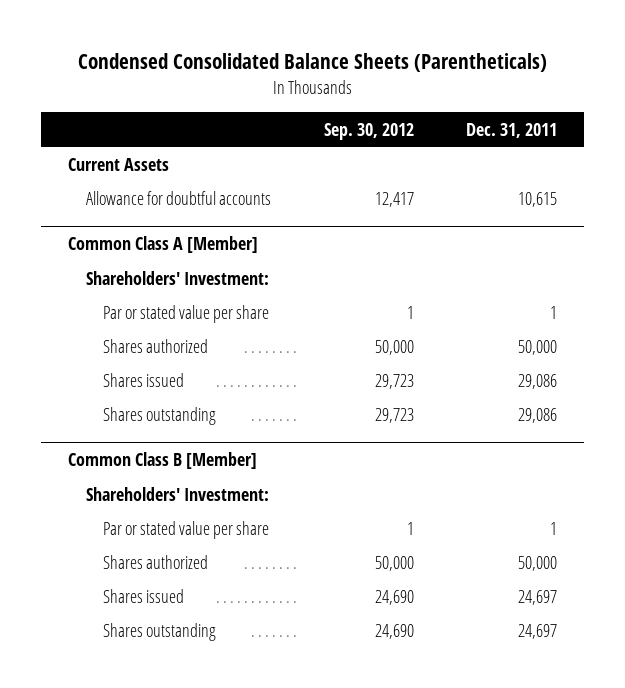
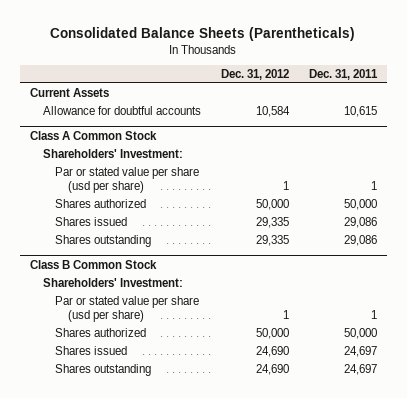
- Condensed Consolidated Balance Sheets (Parentheticals)
+ Consolidated Balance Sheets (Parentheticals)
- | Sep. 30, 2012 | Dec. 31, 2011
+ | Dec. 31, 2012 | Dec. 31, 2011
- Common Class A [Member]
+ Class A Common Stock
- Par or stated value per share | 1 | 1
+ Par or stated value per share (usd per share) | 1 | 1
- Common Class B [Member]
+ Class B Common Stock
- Par or stated value per share | 1 | 1
+ Par or stated value per share (usd per share) | 1 | 1

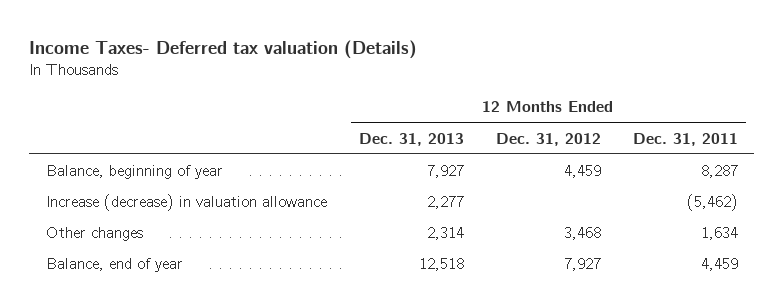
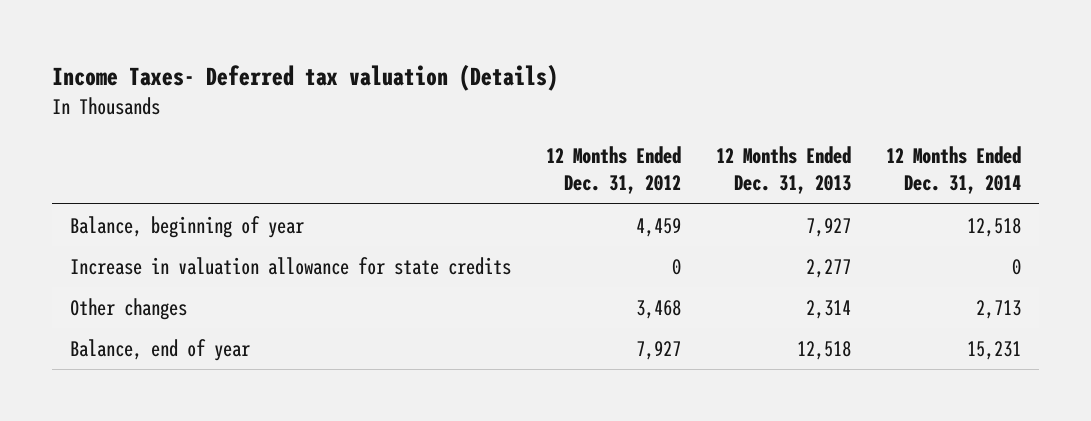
- | 12 Months Ended Dec. 31, 2013 | 12 Months Ended Dec. 31, 2012 | 12 Months Ended Dec. 31, 2011
+ | 12 Months Ended Dec. 31, 2012 | 12 Months Ended Dec. 31, 2013 | 12 Months Ended Dec. 31, 2014
- Increase (decrease) in valuation allowance | 2,277 | | (5,462)
+ Increase in valuation allowance for state credits | 0 | 2,277 | 0

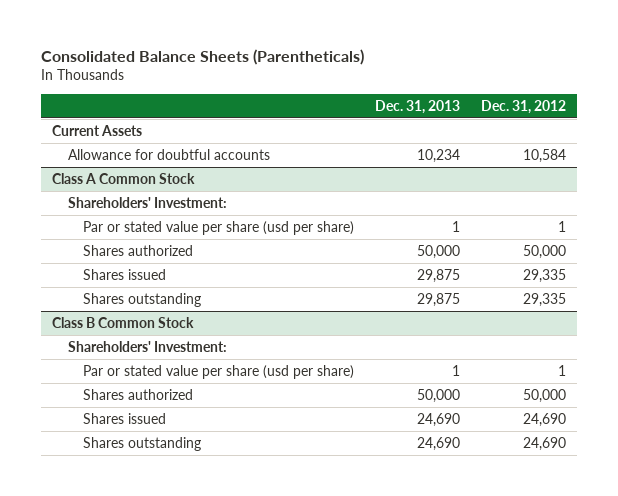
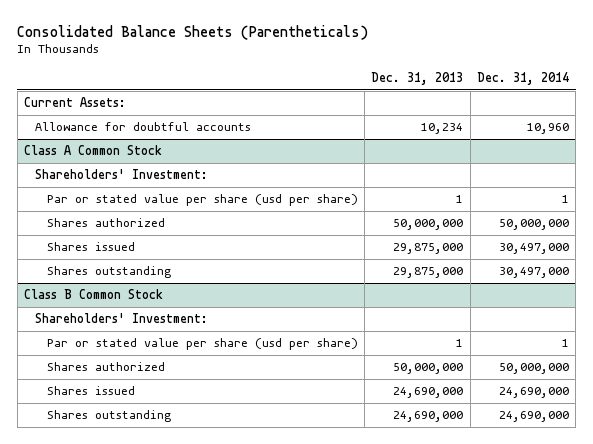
- | Dec. 31, 2013 | Dec. 31, 2012
+ | Dec. 31, 2013 | Dec. 31, 2014
- Current Assets
+ Current Assets:
@ Class A Common Stock
- Shares authorized | 50,000 | 50,000
- Shares issued | 29,875 | 29,335
- Shares outstanding | 29,875 | 29,335
+ Shares authorized | 50,000,000 | 50,000,000
+ Shares issued | 29,875,000 | 30,497,000
+ Shares outstanding | 29,875,000 | 30,497,000
@ Class B Common Stock
- Shares authorized | 50,000 | 50,000
- Shares issued | 24,690 | 24,690
- Shares outstanding | 24,690 | 24,690
+ Shares authorized | 50,000,000 | 50,000,000
+ Shares issued | 24,690,000 | 24,690,000
+ Shares outstanding | 24,690,000 | 24,690,000

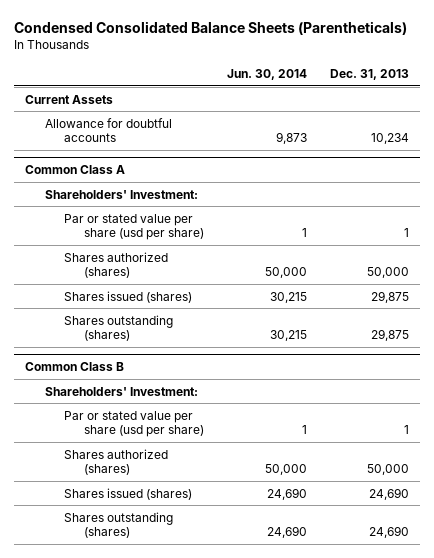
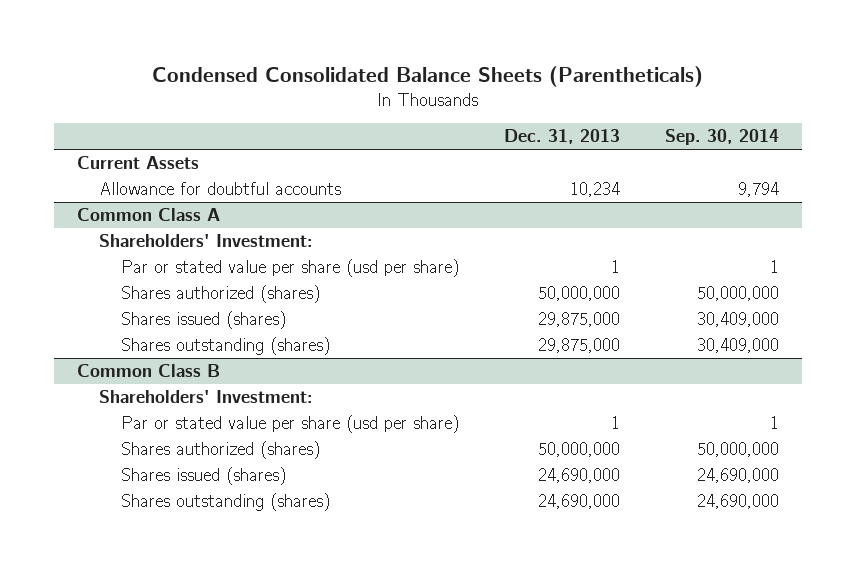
- | Jun. 30, 2014 | Dec. 31, 2013
+ | Dec. 31, 2013 | Sep. 30, 2014
@ Common Class A
- Shares authorized (shares) | 50,000 | 50,000
- Shares issued (shares) | 30,215 | 29,875
- Shares outstanding (shares) | 30,215 | 29,875
+ Shares authorized (shares) | 50,000,000 | 50,000,000
+ Shares issued (shares) | 29,875,000 | 30,409,000
+ Shares outstanding (shares) | 29,875,000 | 30,409,000
@ Common Class B
- Shares authorized (shares) | 50,000 | 50,000
- Shares issued (shares) | 24,690 | 24,690
- Shares outstanding (shares) | 24,690 | 24,690
+ Shares authorized (shares) | 50,000,000 | 50,000,000
+ Shares issued (shares) | 24,690,000 | 24,690,000
+ Shares outstanding (shares) | 24,690,000 | 24,690,000

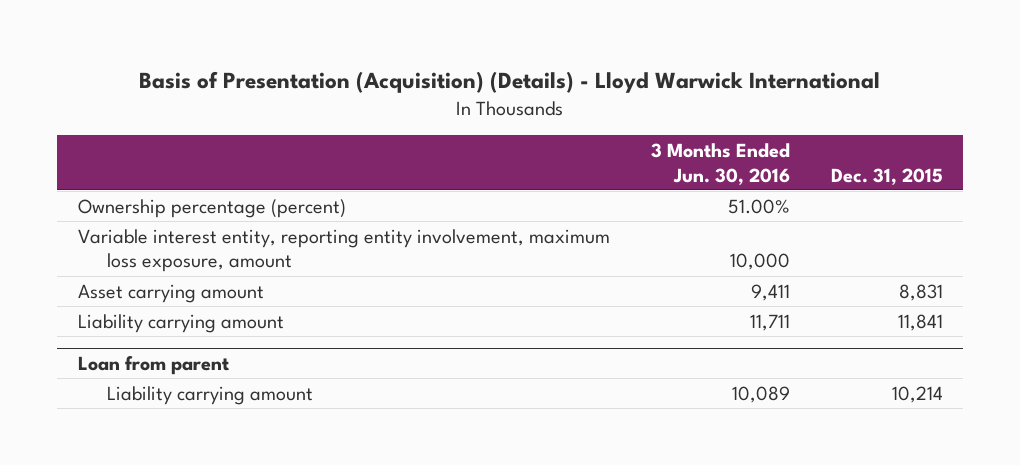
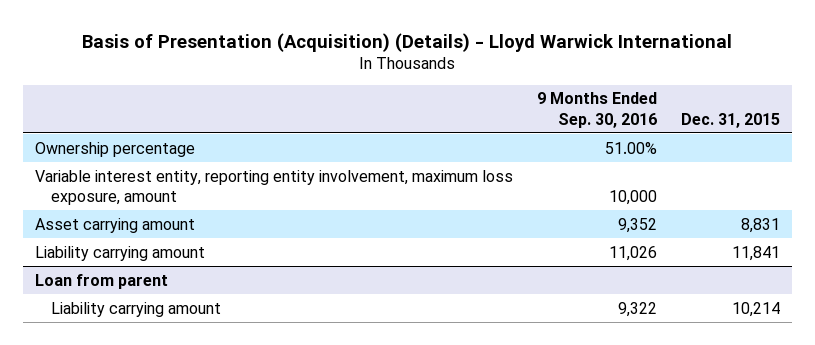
- | 3 Months Ended Jun. 30, 2016 | Dec. 31, 2015
+ | 9 Months Ended Sep. 30, 2016 | Dec. 31, 2015
- Ownership percentage (percent) | 51.00% |
+ Ownership percentage | 51.00% |

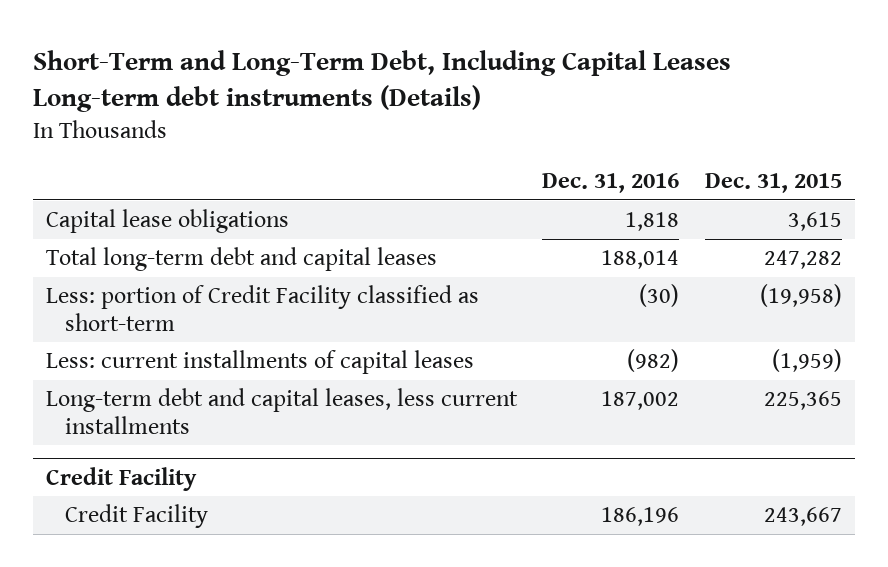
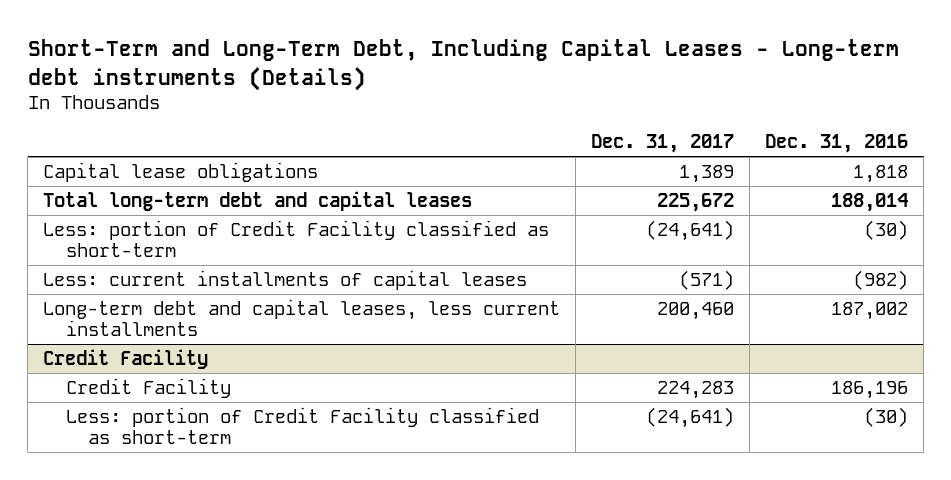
- Short-Term and Long-Term Debt, Including Capital Leases Long-term debt instruments (Details)
+ Short-Term and Long-Term Debt, Including Capital Leases - Long-term debt instruments (Details)
- | Dec. 31, 2016 | Dec. 31, 2015
+ | Dec. 31, 2017 | Dec. 31, 2016
@ Credit Facility
+ Less: portion of Credit Facility classified as short-term | (24,641) | (30)

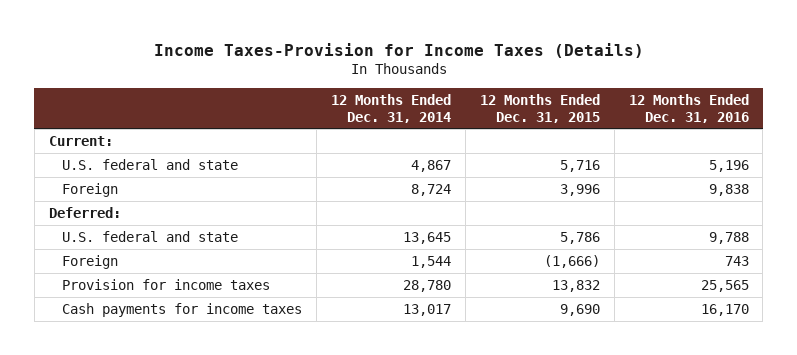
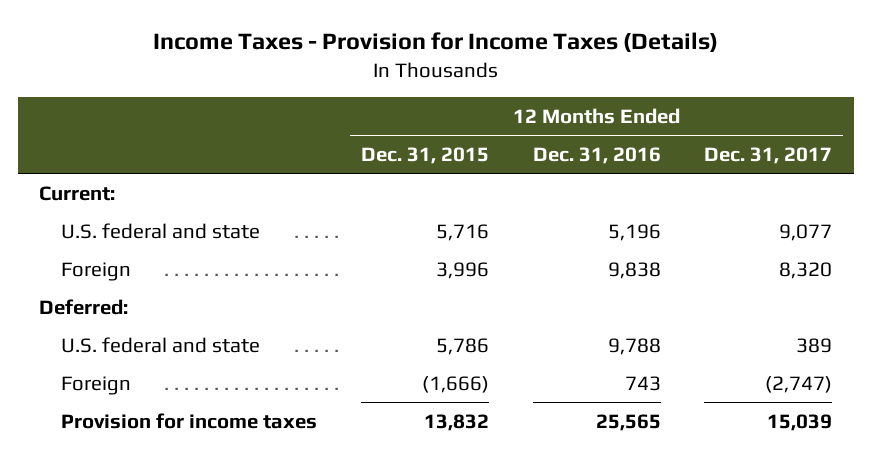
- Income Taxes-Provision for Income Taxes (Details)
+ Income Taxes - Provision for Income Taxes (Details)
- | 12 Months Ended Dec. 31, 2014 | 12 Months Ended Dec. 31, 2015 | 12 Months Ended Dec. 31, 2016
+ | 12 Months Ended Dec. 31, 2015 | 12 Months Ended Dec. 31, 2016 | 12 Months Ended Dec. 31, 2017
- Cash payments for income taxes | 13,017 | 9,690 | 16,170

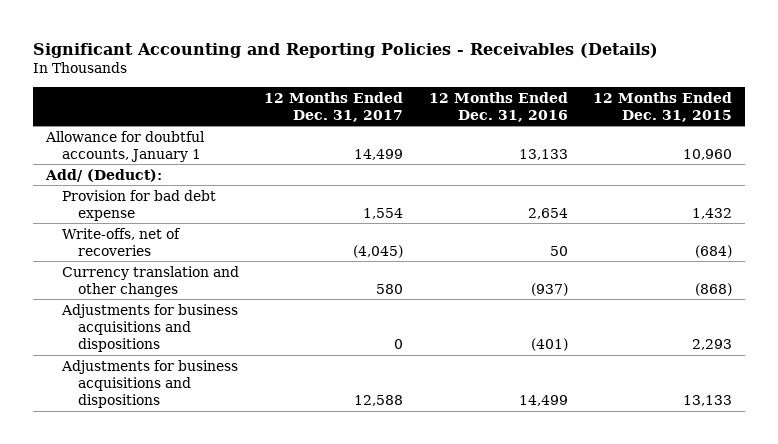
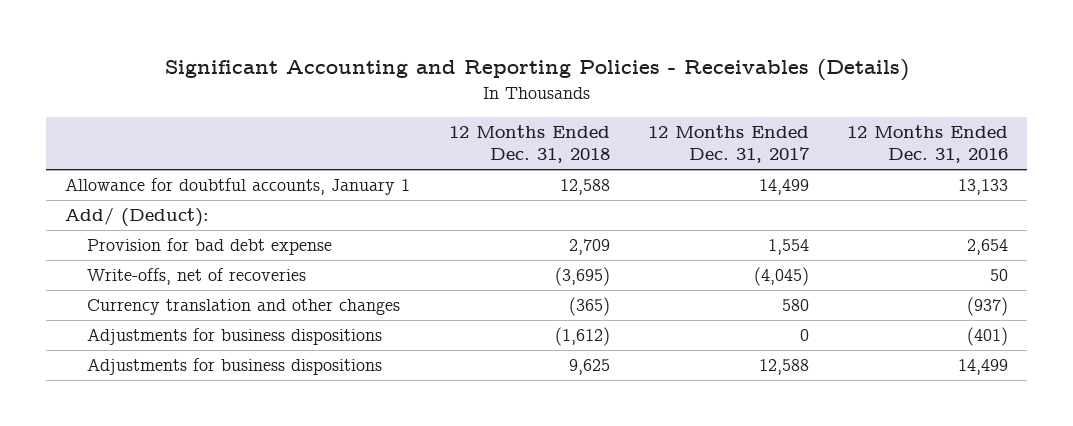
- | 12 Months Ended Dec. 31, 2017 | 12 Months Ended Dec. 31, 2016 | 12 Months Ended Dec. 31, 2015
+ | 12 Months Ended Dec. 31, 2018 | 12 Months Ended Dec. 31, 2017 | 12 Months Ended Dec. 31, 2016
- Adjustments for business acquisitions and dispositions | 0 | (401) | 2,293
- Adjustments for business acquisitions and dispositions | 12,588 | 14,499 | 13,133
+ Adjustments for business dispositions | (1,612) | 0 | (401)
+ Adjustments for business dispositions | 9,625 | 12,588 | 14,499

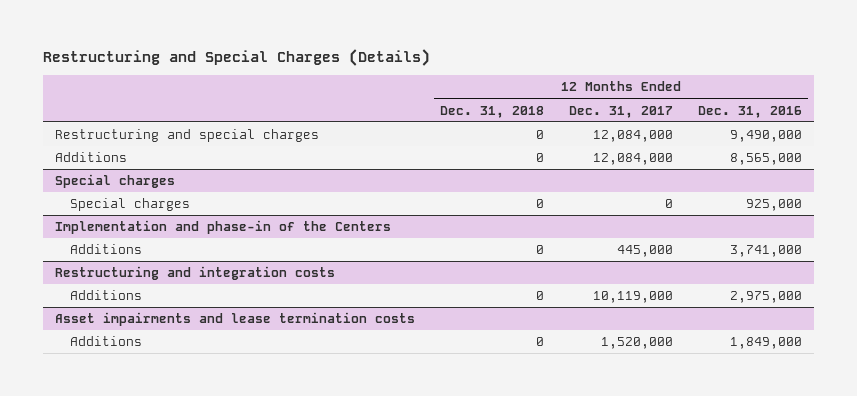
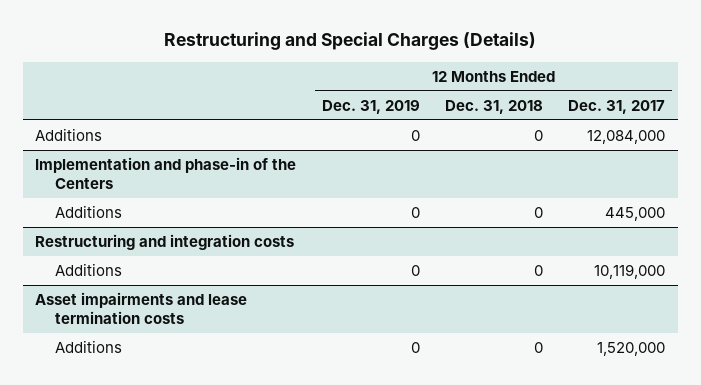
- | 12 Months Ended Dec. 31, 2018 | 12 Months Ended Dec. 31, 2017 | 12 Months Ended Dec. 31, 2016
+ | 12 Months Ended Dec. 31, 2019 | 12 Months Ended Dec. 31, 2018 | 12 Months Ended Dec. 31, 2017
- Restructuring and special charges | 0 | 12,084,000 | 9,490,000
- Special charges
- Special charges | 0 | 0 | 925,000

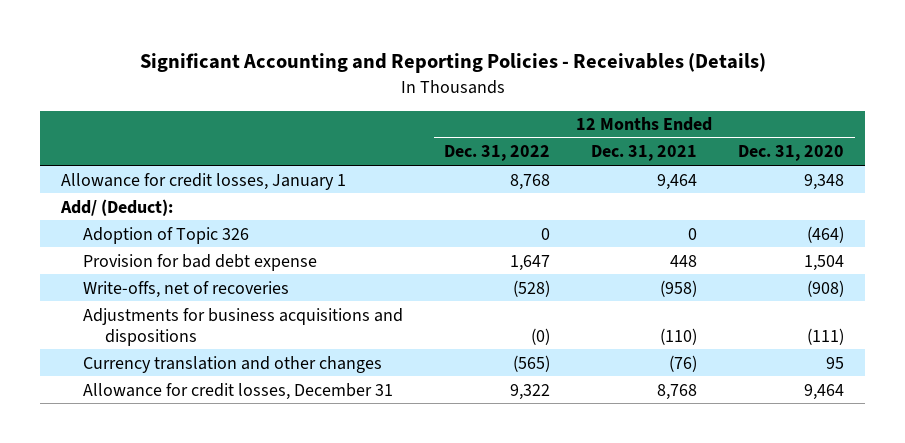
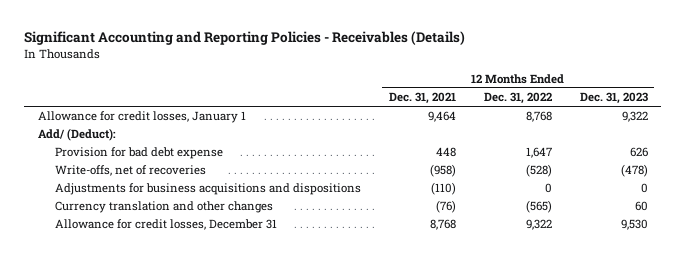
- | 12 Months Ended Dec. 31, 2022 | 12 Months Ended Dec. 31, 2021 | 12 Months Ended Dec. 31, 2020
+ | 12 Months Ended Dec. 31, 2021 | 12 Months Ended Dec. 31, 2022 | 12 Months Ended Dec. 31, 2023
- Adoption of Topic 326 | 0 | 0 | (464)
- Adjustments for business acquisitions and dispositions | (0) | (110) | (111)
+ Adjustments for business acquisitions and dispositions | (110) | 0 | 0

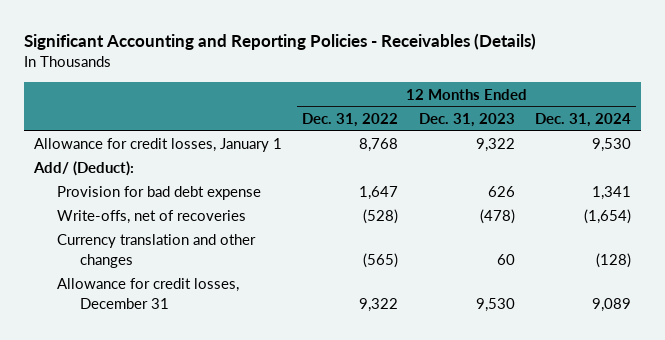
- | 12 Months Ended Dec. 31, 2021 | 12 Months Ended Dec. 31, 2022 | 12 Months Ended Dec. 31, 2023
+ | 12 Months Ended Dec. 31, 2022 | 12 Months Ended Dec. 31, 2023 | 12 Months Ended Dec. 31, 2024
- Adjustments for business acquisitions and dispositions | (110) | 0 | 0

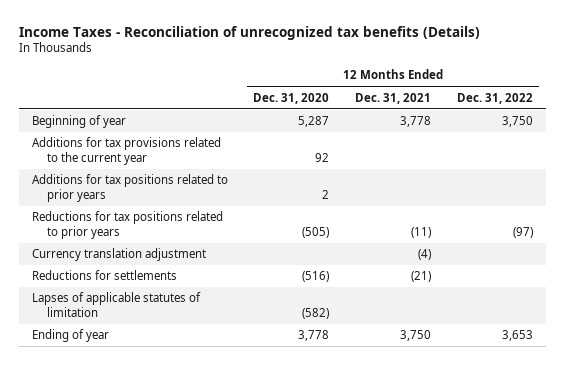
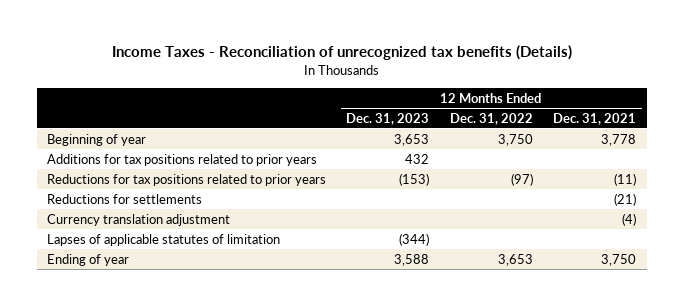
- | 12 Months Ended Dec. 31, 2020 | 12 Months Ended Dec. 31, 2021 | 12 Months Ended Dec. 31, 2022
+ | 12 Months Ended Dec. 31, 2023 | 12 Months Ended Dec. 31, 2022 | 12 Months Ended Dec. 31, 2021
- Additions for tax provisions related to the current year | 92 | |
moved down: Currency translation adjustment | | | (4)

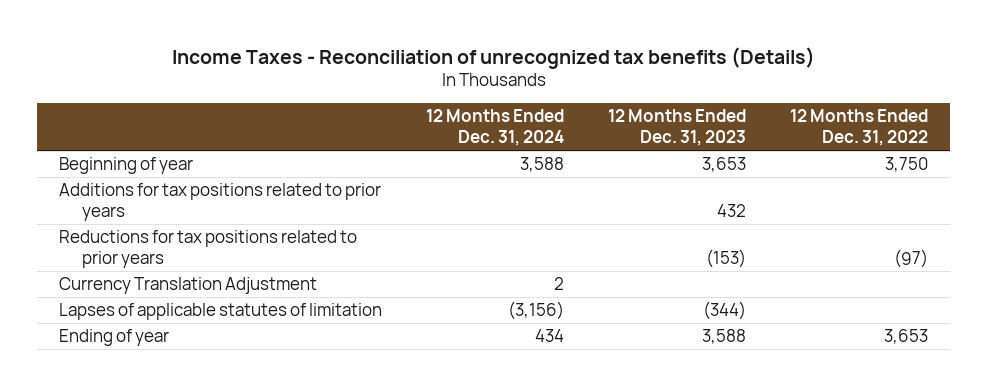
- | 12 Months Ended Dec. 31, 2023 | 12 Months Ended Dec. 31, 2022 | 12 Months Ended Dec. 31, 2021
+ | 12 Months Ended Dec. 31, 2024 | 12 Months Ended Dec. 31, 2023 | 12 Months Ended Dec. 31, 2022
- Reductions for settlements | | | (21)
- Currency translation adjustment | | | (4)
+ Currency Translation Adjustment | 2 | |

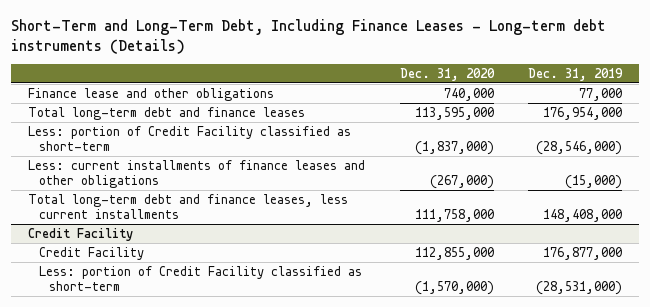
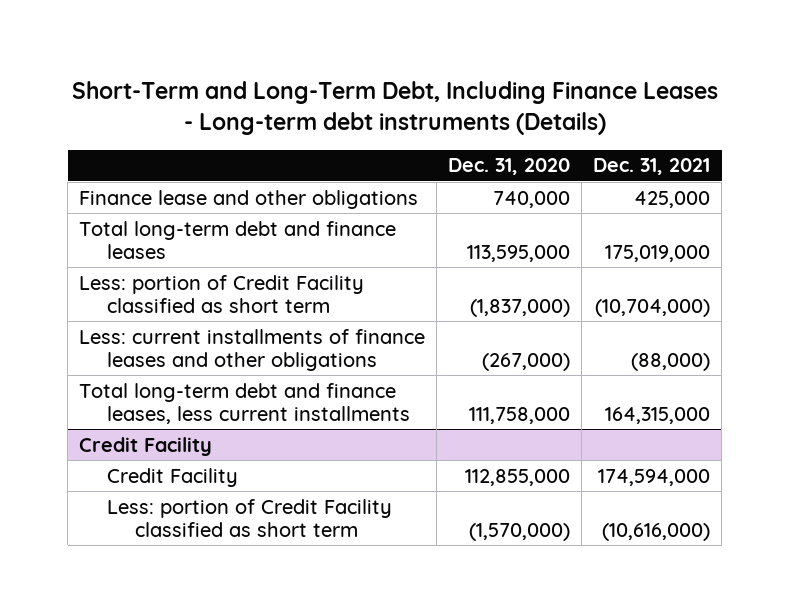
- | Dec. 31, 2020 | Dec. 31, 2019
+ | Dec. 31, 2020 | Dec. 31, 2021
- Less: portion of Credit Facility classified as short-term | (1,837,000) | (28,546,000)
+ Less: portion of Credit Facility classified as short term | (1,837,000) | (10,704,000)
@ Credit Facility
- Less: portion of Credit Facility classified as short-term | (1,570,000) | (28,531,000)
+ Less: portion of Credit Facility classified as short term | (1,570,000) | (10,616,000)

